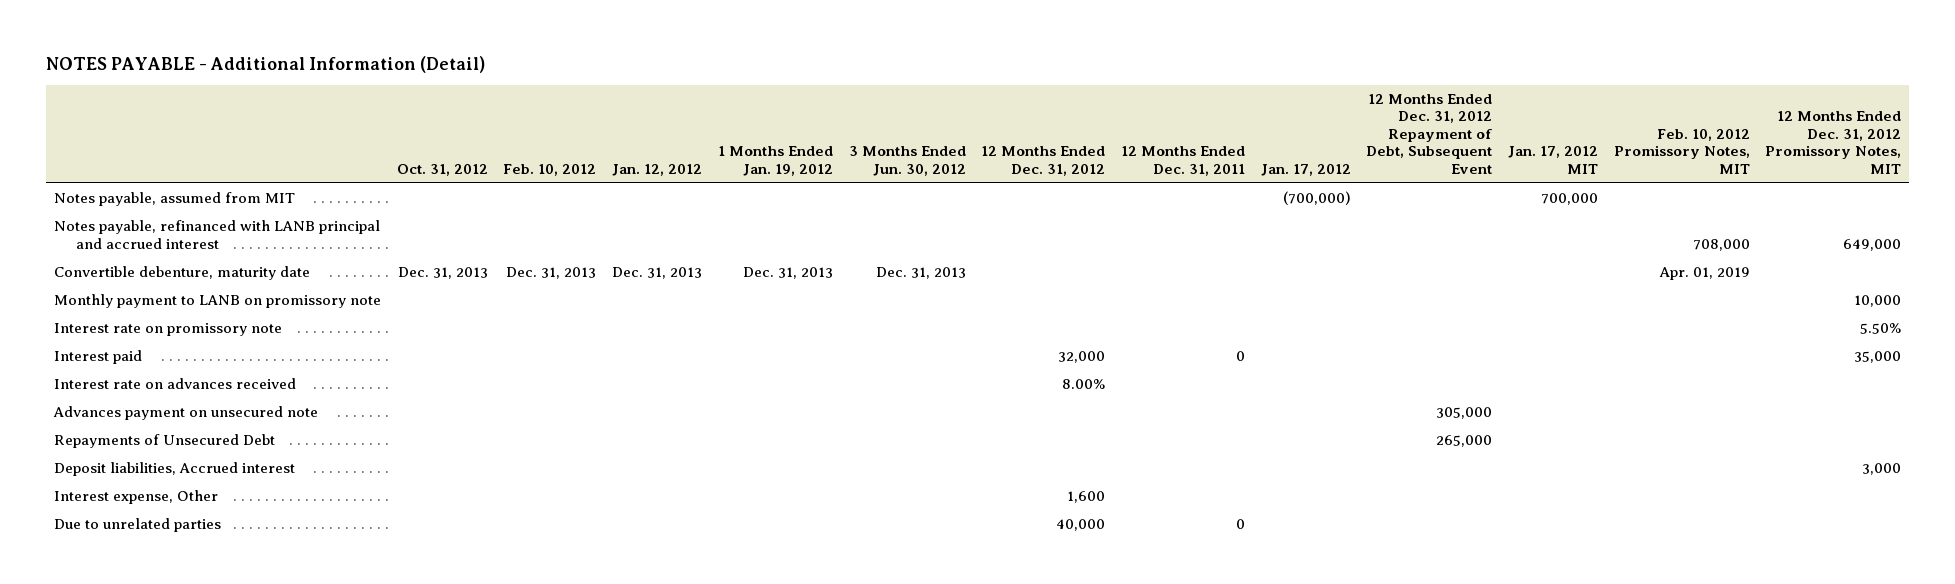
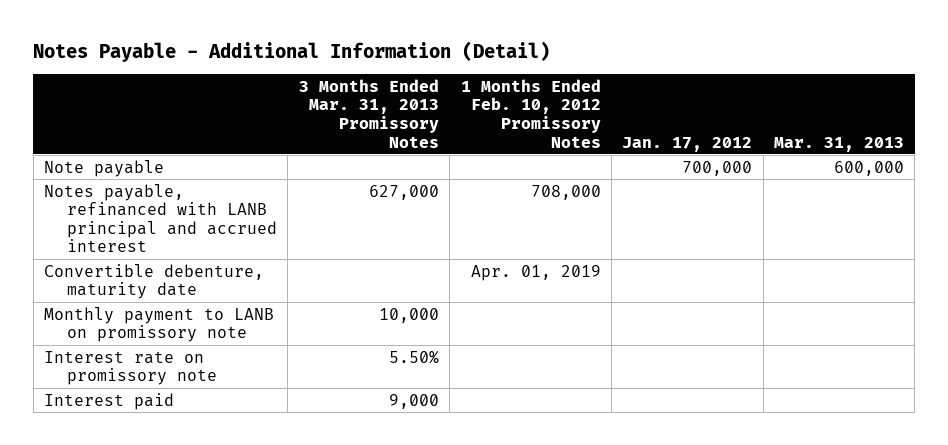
- NOTES PAYABLE - Additional Information (Detail)
+ Notes Payable - Additional Information (Detail)
- | Oct. 31, 2012 | Feb. 10, 2012 | Jan. 12, 2012 | 1 Months Ended Jan. 19, 2012 | 3 Months Ended Jun. 30, 2012 | 12 Months Ended Dec. 31, 2012 | 12 Months Ended Dec. 31, 2011 | Jan. 17, 2012 | 12 Months Ended Dec. 31, 2012 Repayment of Debt, Subsequent Event | Jan. 17, 2012 MIT | Feb. 10, 2012 Promissory Notes, MIT | 12 Months Ended Dec. 31, 2012 Promissory Notes, MIT
+ | 3 Months Ended Mar. 31, 2013 Promissory Notes | 1 Months Ended Feb. 10, 2012 Promissory Notes | Jan. 17, 2012 | Mar. 31, 2013
- Notes payable, assumed from MIT | | | | | | | | (700,000) | | 700,000 | |
+ Note payable | | | 700,000 | 600,000
- Interest rate on advances received | | | | | | 8.00% | | | | | |
- Advances payment on unsecured note | | | | | | | | | 305,000 | | |
- Repayments of Unsecured Debt | | | | | | | | | 265,000 | | |
- Deposit liabilities, Accrued interest | | | | | | | | | | | | 3,000
- Interest expense, Other | | | | | | 1,600 | | | | | |
- Due to unrelated parties | | | | | | 40,000 | 0 | | | | |

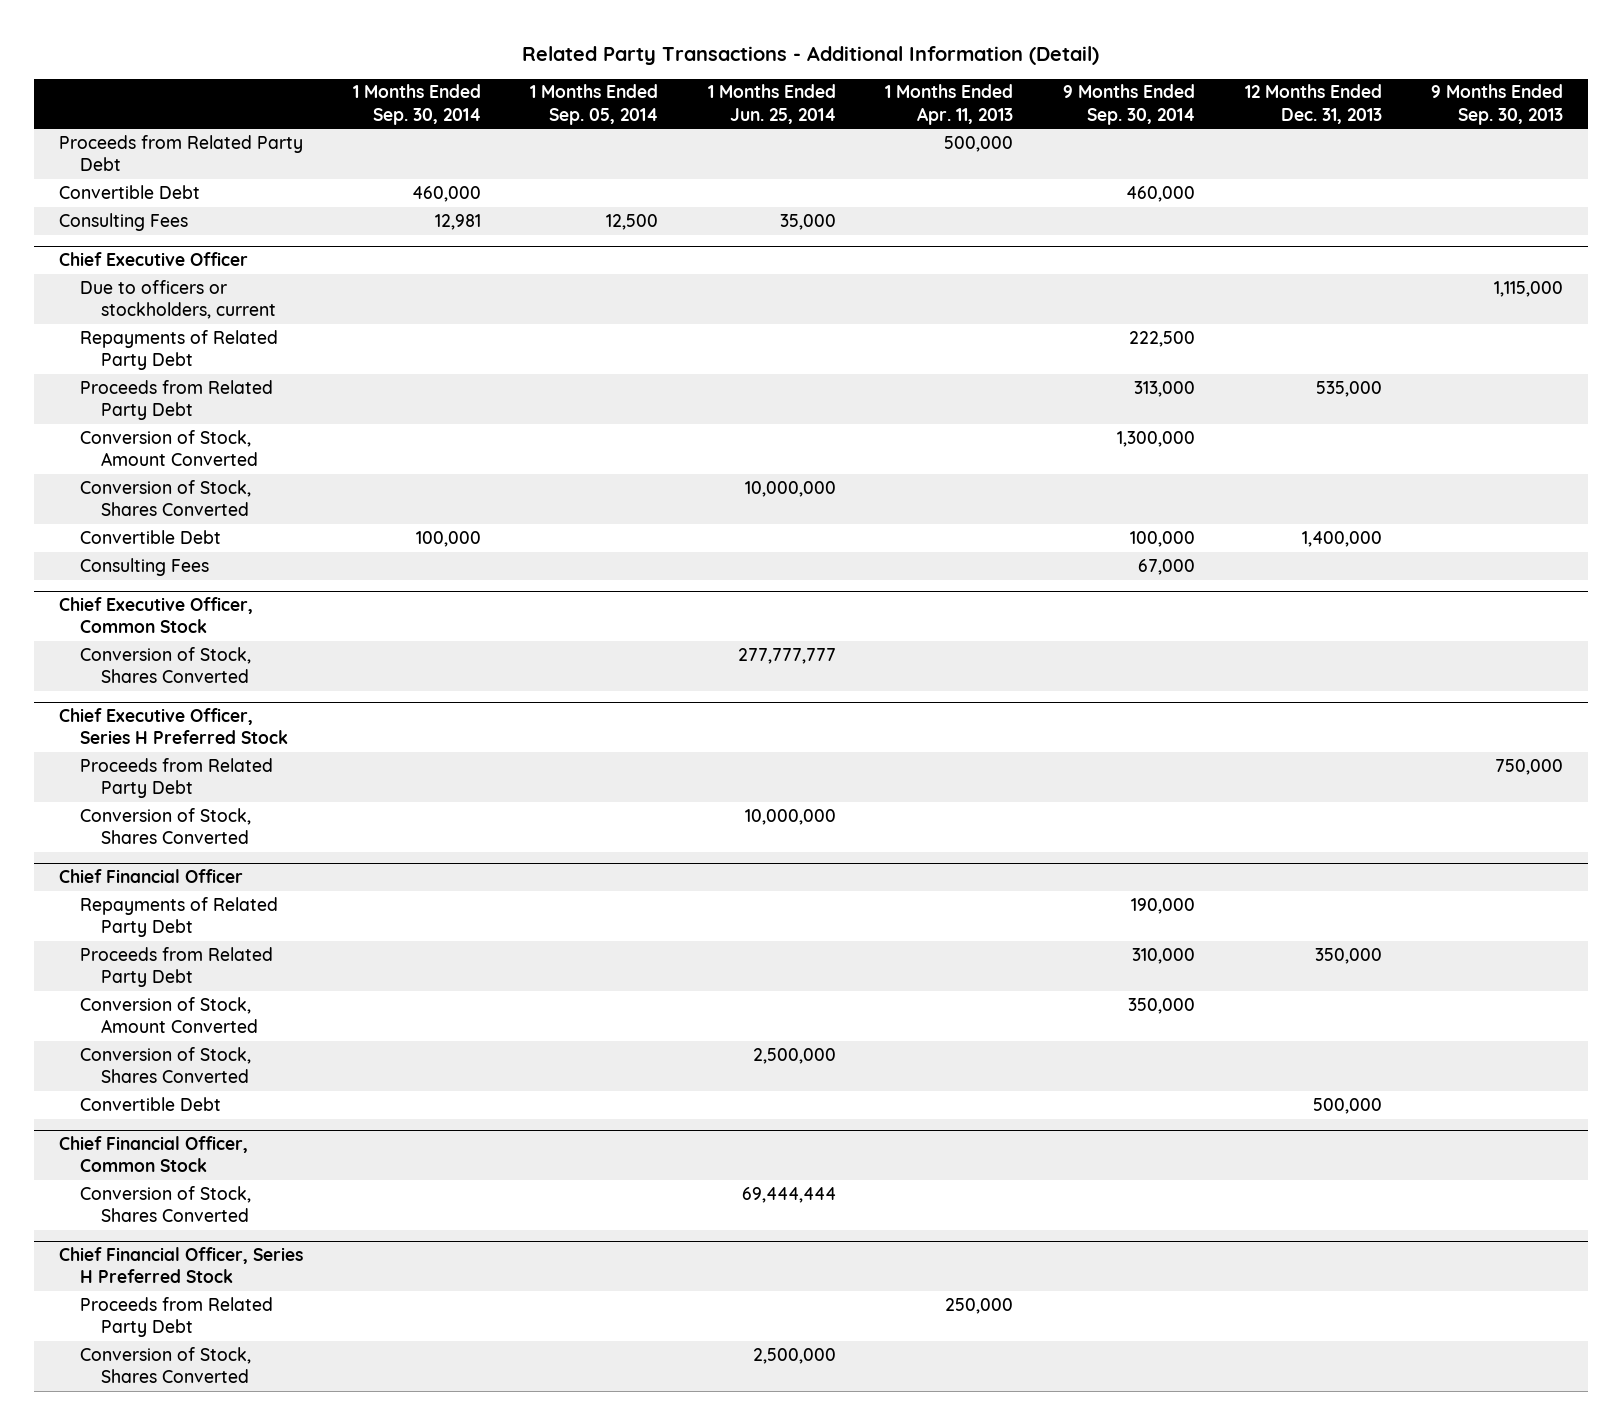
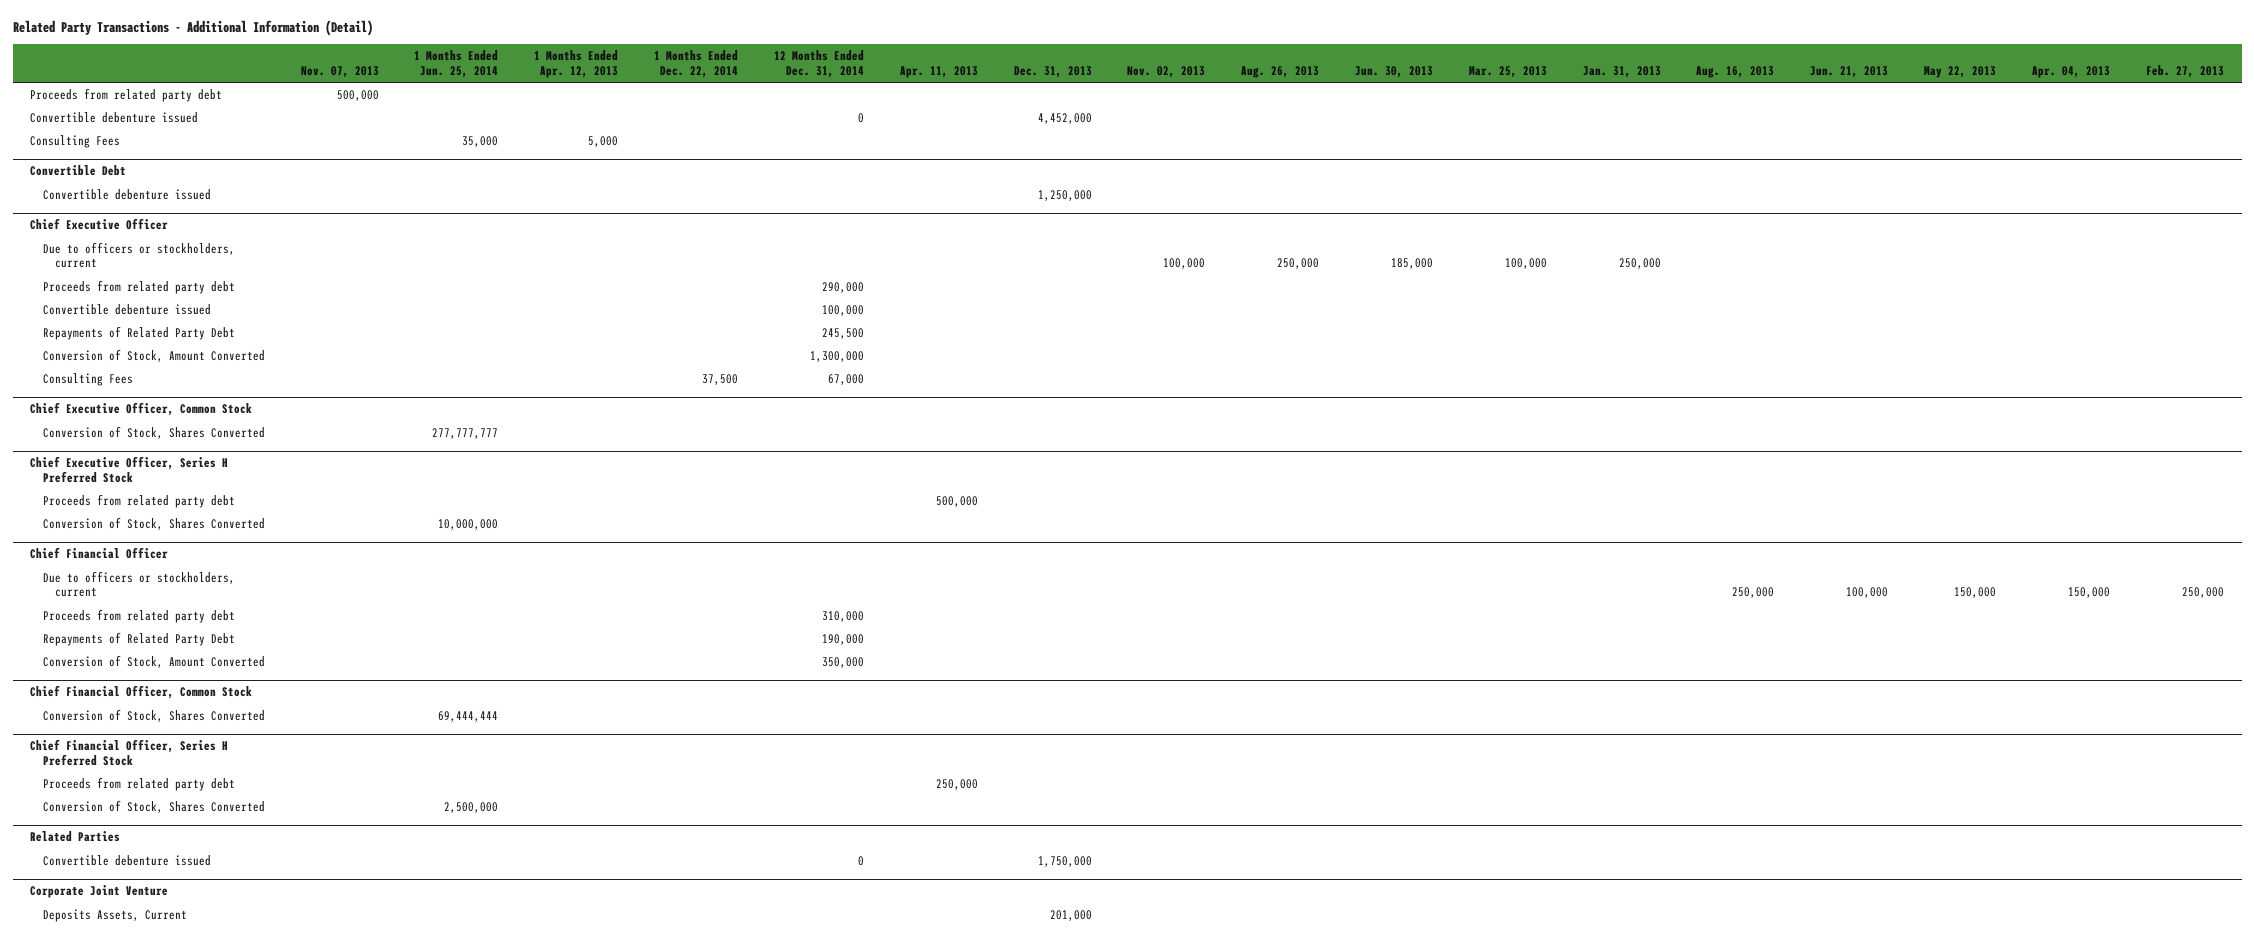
- | 1 Months Ended Sep. 30, 2014 | 1 Months Ended Sep. 05, 2014 | 1 Months Ended Jun. 25, 2014 | 1 Months Ended Apr. 11, 2013 | 9 Months Ended Sep. 30, 2014 | 12 Months Ended Dec. 31, 2013 | 9 Months Ended Sep. 30, 2013
+ | Nov. 07, 2013 | 1 Months Ended Jun. 25, 2014 | 1 Months Ended Apr. 12, 2013 | 1 Months Ended Dec. 22, 2014 | 12 Months Ended Dec. 31, 2014 | Apr. 11, 2013 | Dec. 31, 2013 | Nov. 02, 2013 | Aug. 26, 2013 | Jun. 30, 2013 | Mar. 25, 2013 | Jan. 31, 2013 | Aug. 16, 2013 | Jun. 21, 2013 | May 22, 2013 | Apr. 04, 2013 | Feb. 27, 2013
- Proceeds from Related Party Debt | | | | 500,000 | | |
- Convertible Debt | 460,000 | | | | 460,000 | |
+ Proceeds from related party debt | 500,000 | | | | | | | | | | | | | | | |
+ Convertible debenture issued | | | | | 0 | | 4,452,000 | | | | | | | | | |
+ Convertible Debt
+ Convertible debenture issued | | | | | | | 1,250,000 | | | | | | | | | |
@ Chief Executive Officer
+ Proceeds from related party debt | | | | | 290,000 | | | | | | | | | | | |
+ Convertible debenture issued | | | | | 100,000 | | | | | | | | | | | |
- Proceeds from Related Party Debt | | | | | 313,000 | 535,000 |
- Conversion of Stock, Shares Converted | | | 10,000,000 | | | |
- Convertible Debt | 100,000 | | | | 100,000 | 1,400,000 |
@ Chief Executive Officer, Series H Preferred Stock
- Proceeds from Related Party Debt | | | | | | | 750,000
+ Proceeds from related party debt | | | | | | 500,000 | | | | | | | | | | |
@ Chief Financial Officer
+ Due to officers or stockholders, current | | | | | | | | | | | | | 250,000 | 100,000 | 150,000 | 150,000 | 250,000
+ Proceeds from related party debt | | | | | 310,000 | | | | | | | | | | | |
- Proceeds from Related Party Debt | | | | | 310,000 | 350,000 |
- Conversion of Stock, Shares Converted | | | 2,500,000 | | | |
- Convertible Debt | | | | | | 500,000 |
@ Chief Financial Officer, Series H Preferred Stock
- Proceeds from Related Party Debt | | | | 250,000 | | |
+ Proceeds from related party debt | | | | | | 250,000 | | | | | | | | | | |
+ Related Parties
+ Convertible debenture issued | | | | | 0 | | 1,750,000 | | | | | | | | | |
+ Corporate Joint Venture
+ Deposits Assets, Current | | | | | | | 201,000 | | | | | | | | | |

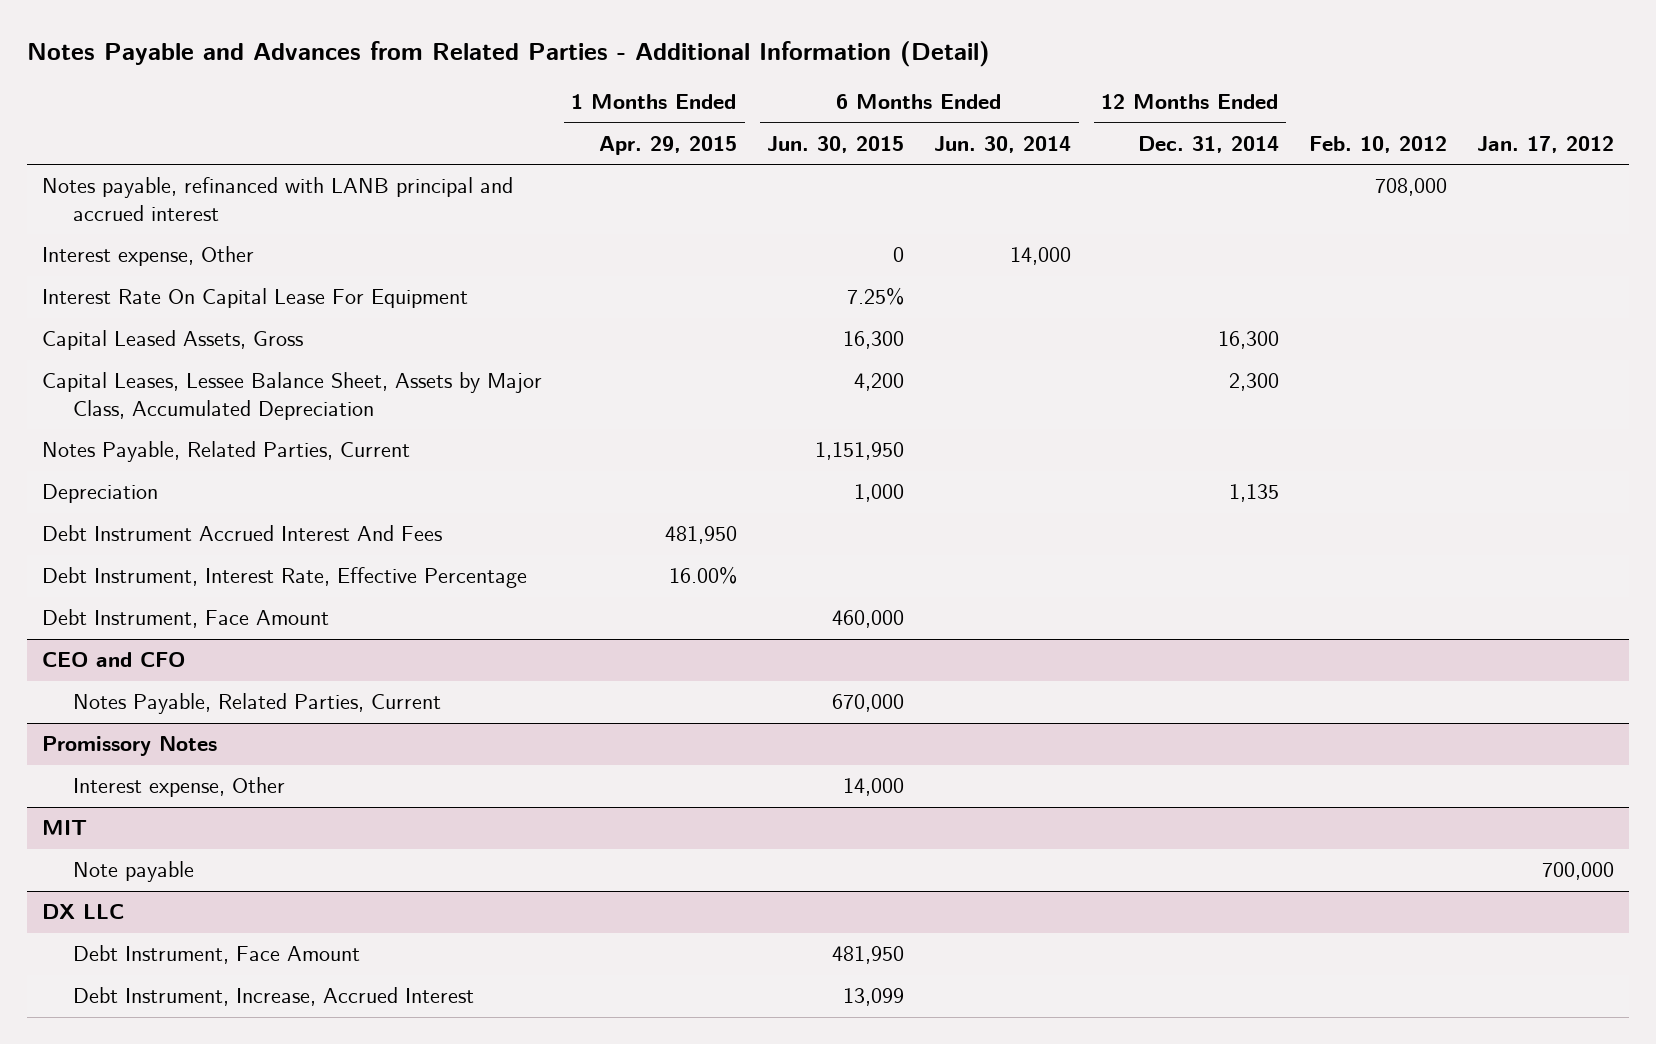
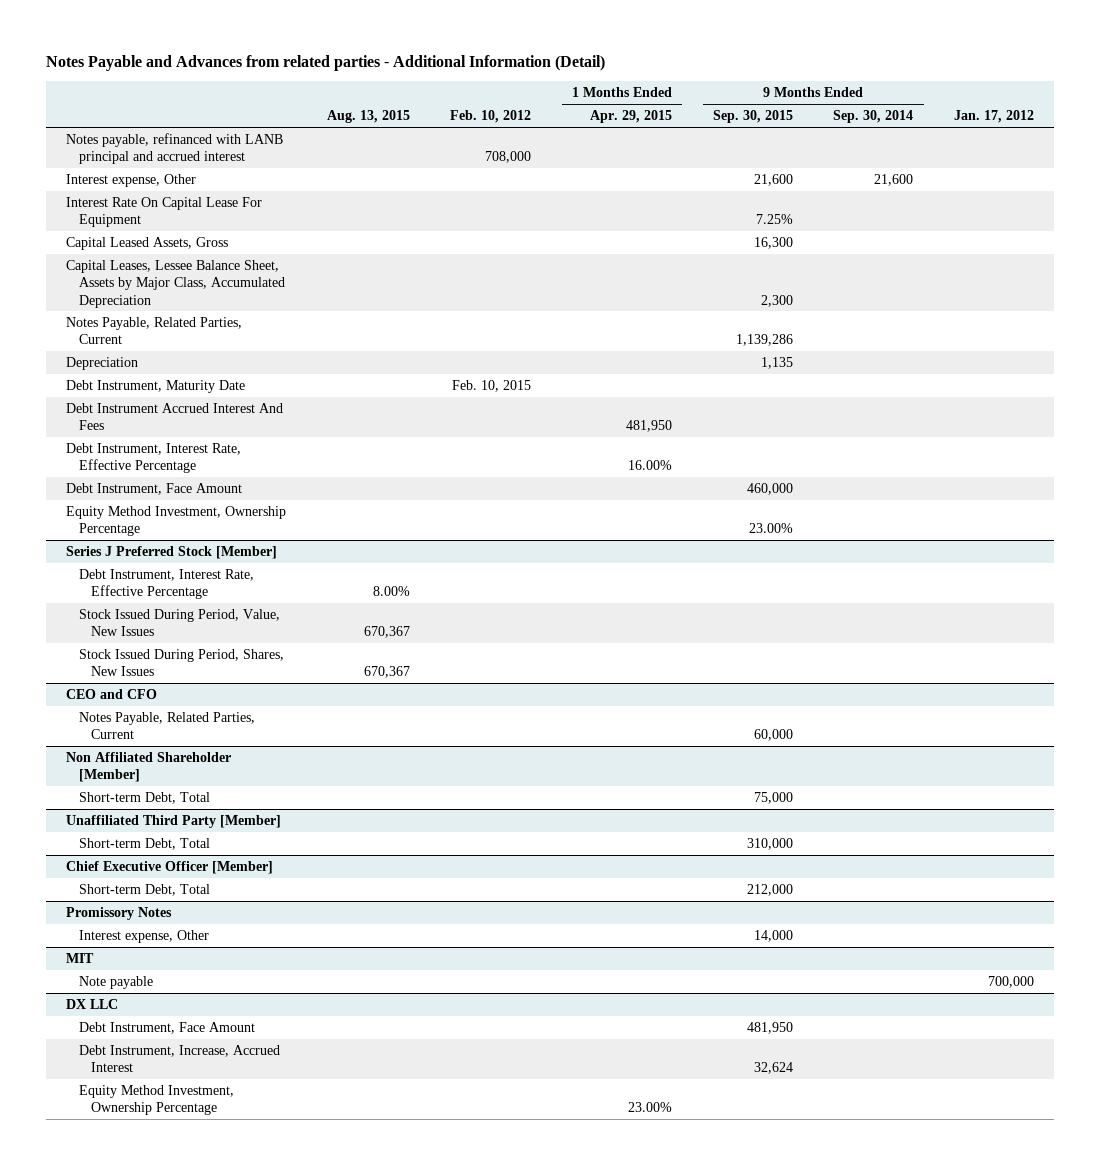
- Notes Payable and Advances from Related Parties - Additional Information (Detail)
+ Notes Payable and Advances from related parties - Additional Information (Detail)
- | 1 Months Ended Apr. 29, 2015 | 6 Months Ended Jun. 30, 2015 | 6 Months Ended Jun. 30, 2014 | 12 Months Ended Dec. 31, 2014 | Feb. 10, 2012 | Jan. 17, 2012
+ | Aug. 13, 2015 | Feb. 10, 2012 | 1 Months Ended Apr. 29, 2015 | 9 Months Ended Sep. 30, 2015 | 9 Months Ended Sep. 30, 2014 | Jan. 17, 2012
+ Debt Instrument, Maturity Date | | Feb. 10, 2015 | | | |
+ Equity Method Investment, Ownership Percentage | | | | 23.00% | |
+ Series J Preferred Stock [Member]
+ Debt Instrument, Interest Rate, Effective Percentage | 8.00% | | | | |
+ Stock Issued During Period, Value, New Issues | 670,367 | | | | |
+ Stock Issued During Period, Shares, New Issues | 670,367 | | | | |
+ Non Affiliated Shareholder [Member]
+ Short-term Debt, Total | | | | 75,000 | |
+ Unaffiliated Third Party [Member]
+ Short-term Debt, Total | | | | 310,000 | |
+ Chief Executive Officer [Member]
+ Short-term Debt, Total | | | | 212,000 | |
@ DX LLC
+ Equity Method Investment, Ownership Percentage | | | 23.00% | | |

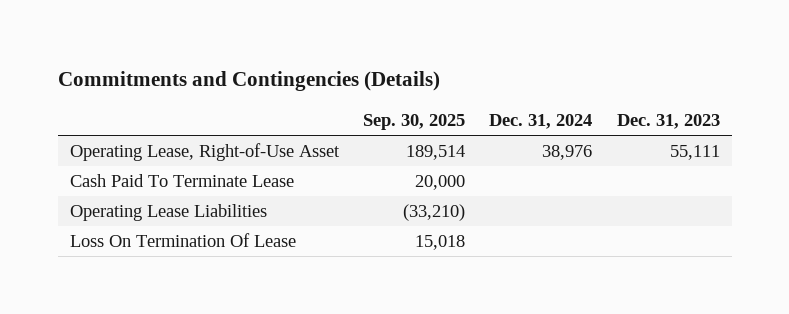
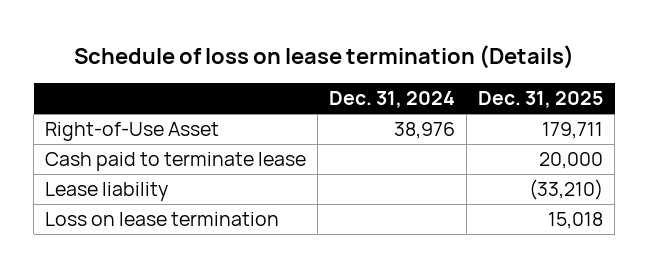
- Commitments and Contingencies (Details)
+ Schedule of loss on lease termination (Details)
- | Sep. 30, 2025 | Dec. 31, 2024 | Dec. 31, 2023
+ | Dec. 31, 2024 | Dec. 31, 2025
- Operating Lease, Right-of-Use Asset | 189,514 | 38,976 | 55,111
- Cash Paid To Terminate Lease | 20,000 | |
- Operating Lease Liabilities | (33,210) | |
- Loss On Termination Of Lease | 15,018 | |
+ Right-of-Use Asset | 38,976 | 179,711
+ Cash paid to terminate lease | | 20,000
+ Lease liability | | (33,210)
+ Loss on lease termination | | 15,018

